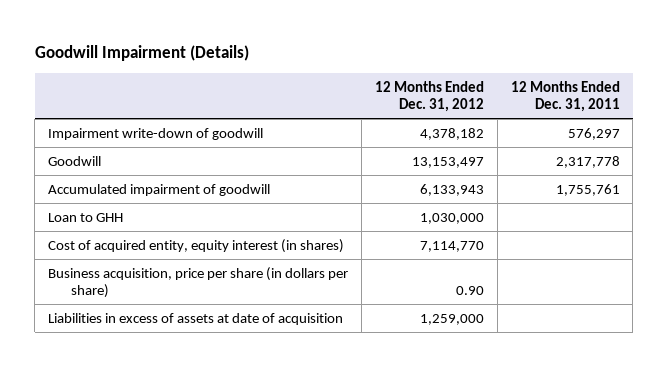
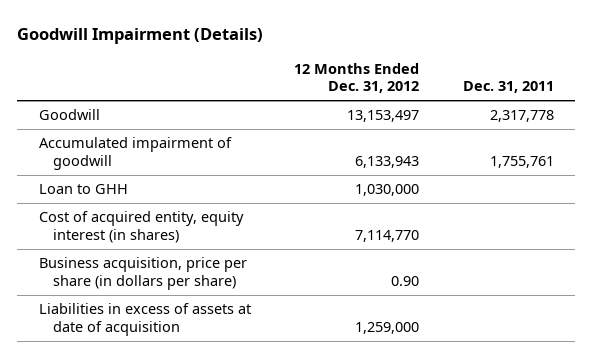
- | 12 Months Ended Dec. 31, 2012 | 12 Months Ended Dec. 31, 2011
+ | 12 Months Ended Dec. 31, 2012 | Dec. 31, 2011
- Impairment write-down of goodwill | 4,378,182 | 576,297

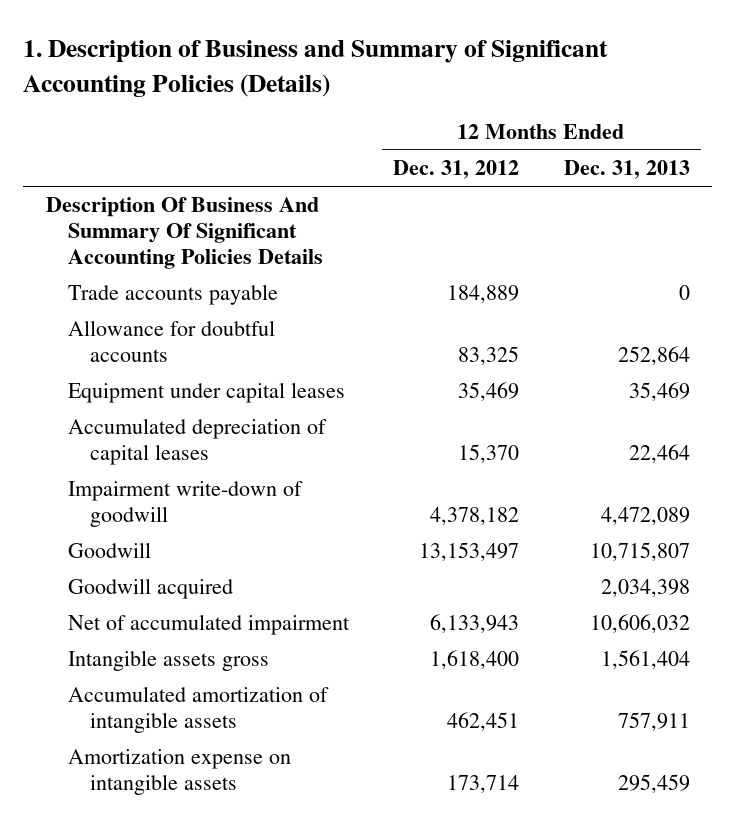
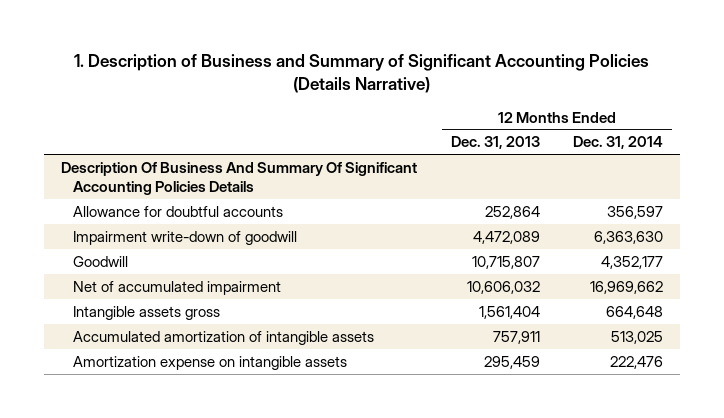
- 1. Description of Business and Summary of Significant Accounting Policies (Details)
+ 1. Description of Business and Summary of Significant Accounting Policies (Details Narrative)
- | 12 Months Ended Dec. 31, 2012 | 12 Months Ended Dec. 31, 2013
+ | 12 Months Ended Dec. 31, 2013 | 12 Months Ended Dec. 31, 2014
- Trade accounts payable | 184,889 | 0
- Equipment under capital leases | 35,469 | 35,469
- Accumulated depreciation of capital leases | 15,370 | 22,464
- Goodwill acquired | | 2,034,398

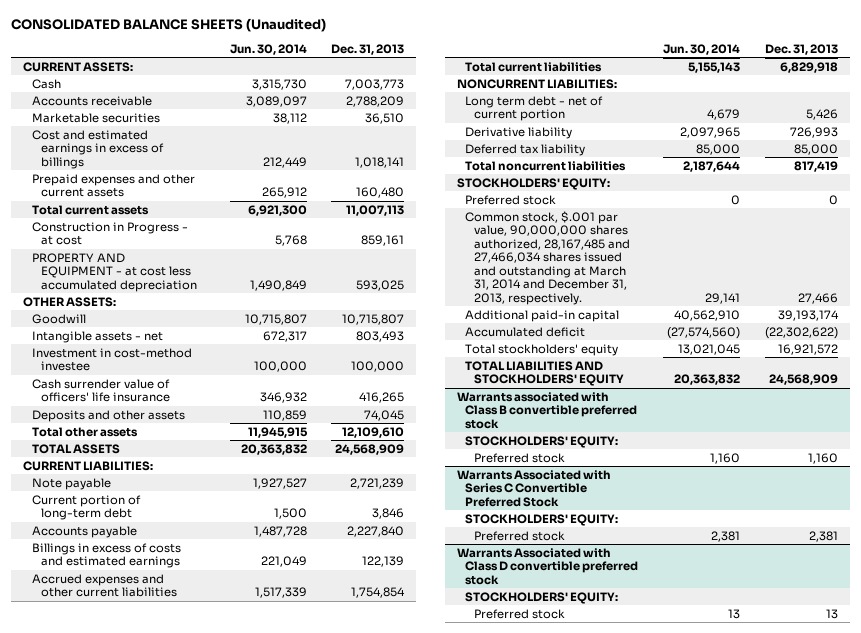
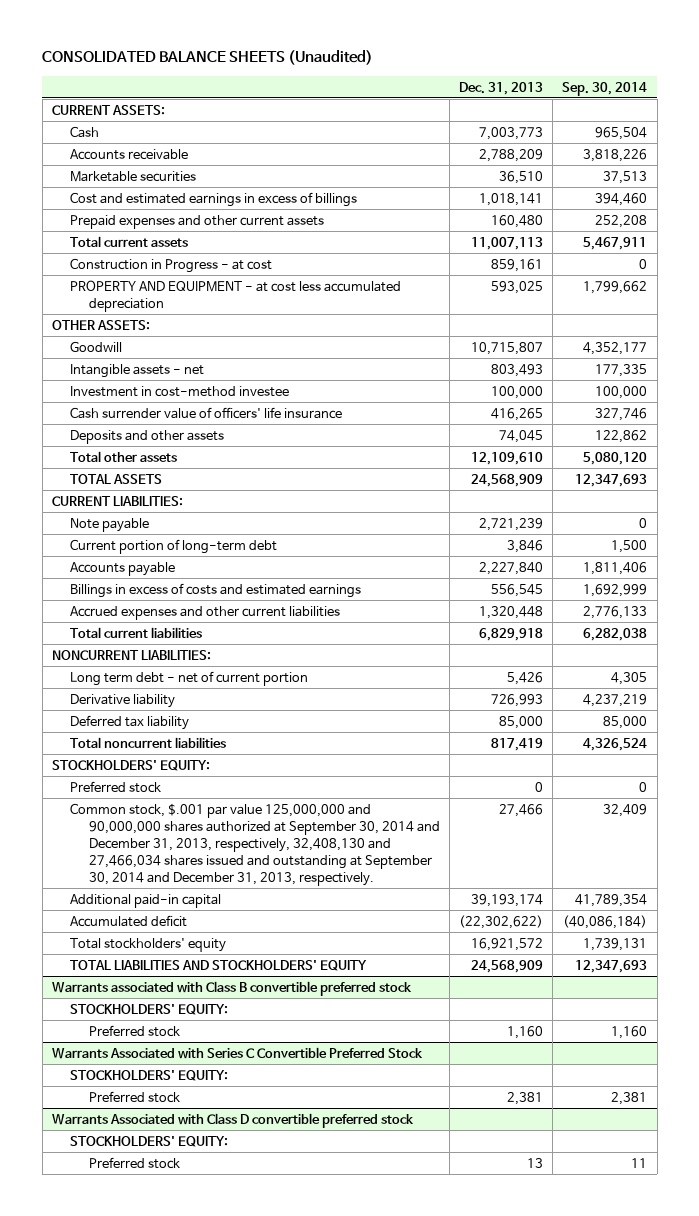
- | Jun. 30, 2014 | Dec. 31, 2013
+ | Dec. 31, 2013 | Sep. 30, 2014
- Billings in excess of costs and estimated earnings | 221,049 | 122,139
- Accrued expenses and other current liabilities | 1,517,339 | 1,754,854
+ Billings in excess of costs and estimated earnings | 556,545 | 1,692,999
+ Accrued expenses and other current liabilities | 1,320,448 | 2,776,133
- Common stock, $.001 par value, 90,000,000 shares authorized, 28,167,485 and 27,466,034 shares issued and outstanding at March 31, 2014 and December 31, 2013, respectively. | 29,141 | 27,466
+ Common stock, $.001 par value 125,000,000 and 90,000,000 shares authorized at September 30, 2014 and December 31, 2013, respectively, 32,408,130 and 27,466,034 shares issued and outstanding at September 30, 2014 and December 31, 2013, respectively. | 27,466 | 32,409

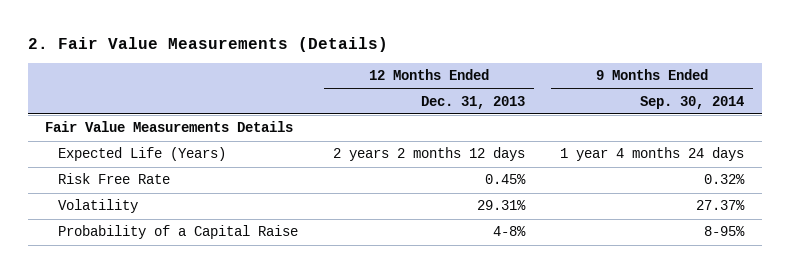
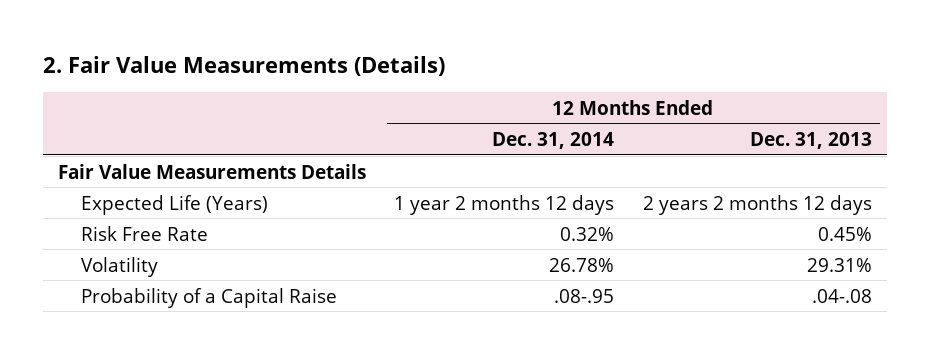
- | 12 Months Ended Dec. 31, 2013 | 9 Months Ended Sep. 30, 2014
+ | 12 Months Ended Dec. 31, 2014 | 12 Months Ended Dec. 31, 2013
- Probability of a Capital Raise | 4-8% | 8-95%
+ Probability of a Capital Raise | .08-.95 | .04-.08

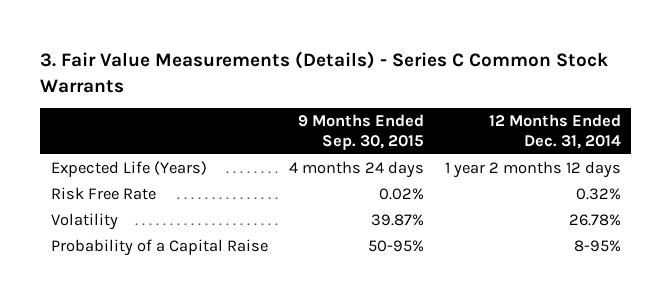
- 2. Fair Value Measurements (Details)
+ 3. Fair Value Measurements (Details) - Series C Common Stock Warrants
- | 12 Months Ended Dec. 31, 2014 | 12 Months Ended Dec. 31, 2013
+ | 9 Months Ended Sep. 30, 2015 | 12 Months Ended Dec. 31, 2014
- Fair Value Measurements Details
- Probability of a Capital Raise | .08-.95 | .04-.08
+ Probability of a Capital Raise | 50-95% | 8-95%

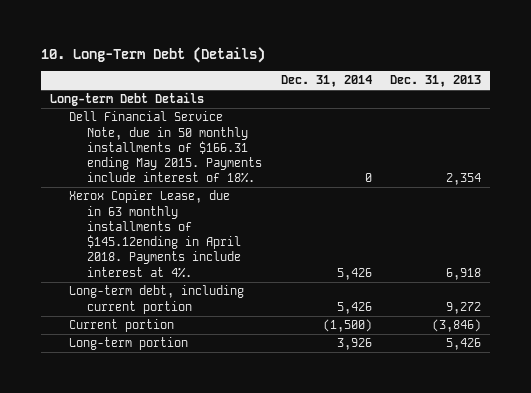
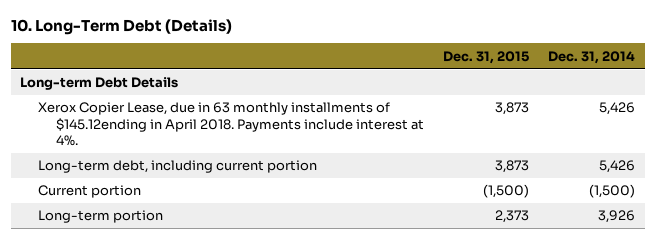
- | Dec. 31, 2014 | Dec. 31, 2013
+ | Dec. 31, 2015 | Dec. 31, 2014
- Dell Financial Service Note, due in 50 monthly installments of $166.31 ending May 2015. Payments include interest of 18%. | 0 | 2,354

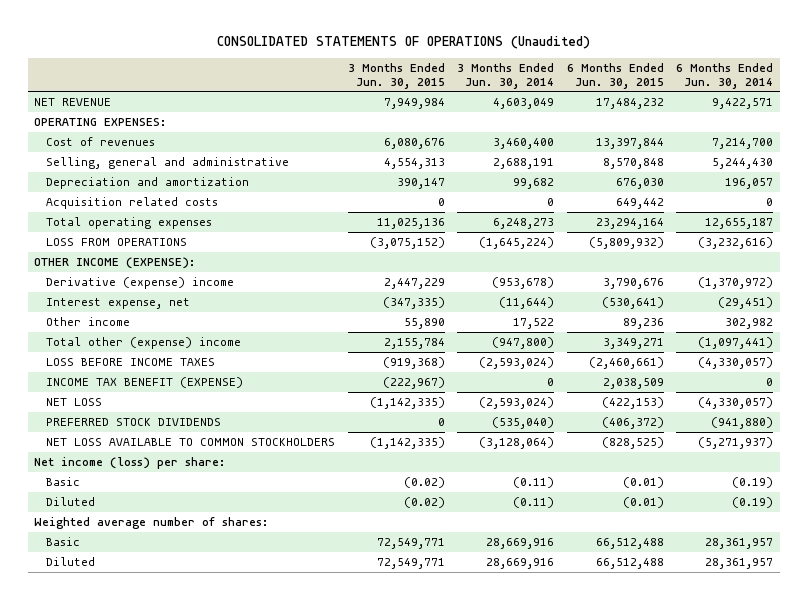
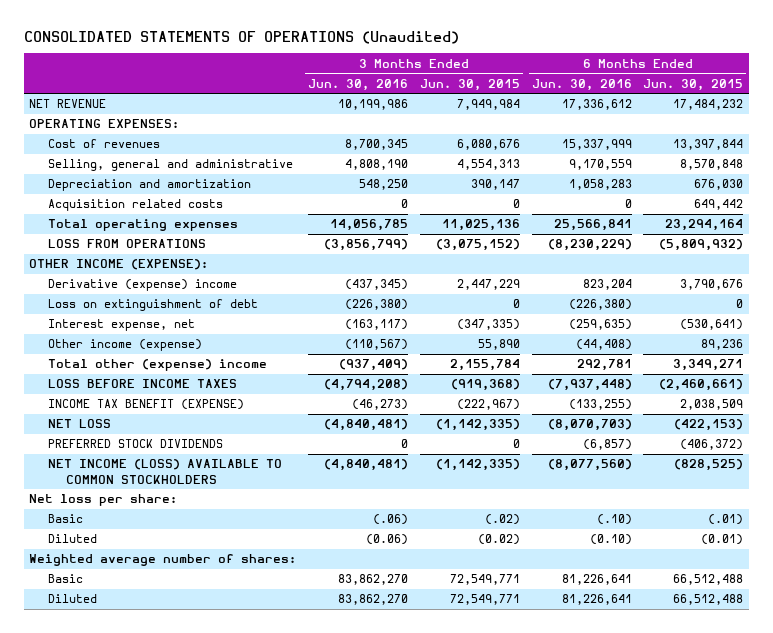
- | 3 Months Ended Jun. 30, 2015 | 3 Months Ended Jun. 30, 2014 | 6 Months Ended Jun. 30, 2015 | 6 Months Ended Jun. 30, 2014
+ | 3 Months Ended Jun. 30, 2016 | 3 Months Ended Jun. 30, 2015 | 6 Months Ended Jun. 30, 2016 | 6 Months Ended Jun. 30, 2015
+ Loss on extinguishment of debt | (226,380) | 0 | (226,380) | 0
- Other income | 55,890 | 17,522 | 89,236 | 302,982
+ Other income (expense) | (110,567) | 55,890 | (44,408) | 89,236
- NET LOSS AVAILABLE TO COMMON STOCKHOLDERS | (1,142,335) | (3,128,064) | (828,525) | (5,271,937)
- Net income (loss) per share:
- Basic | (0.02) | (0.11) | (0.01) | (0.19)
+ NET INCOME (LOSS) AVAILABLE TO COMMON STOCKHOLDERS | (4,840,481) | (1,142,335) | (8,077,560) | (828,525)
+ Net loss per share:
+ Basic | (.06) | (.02) | (.10) | (.01)

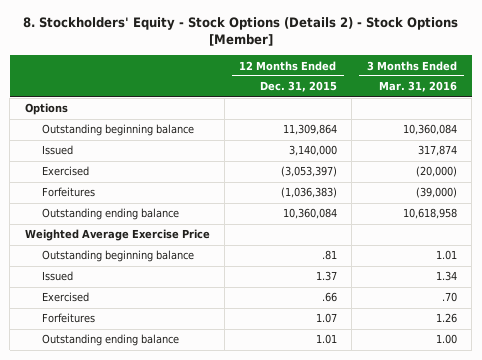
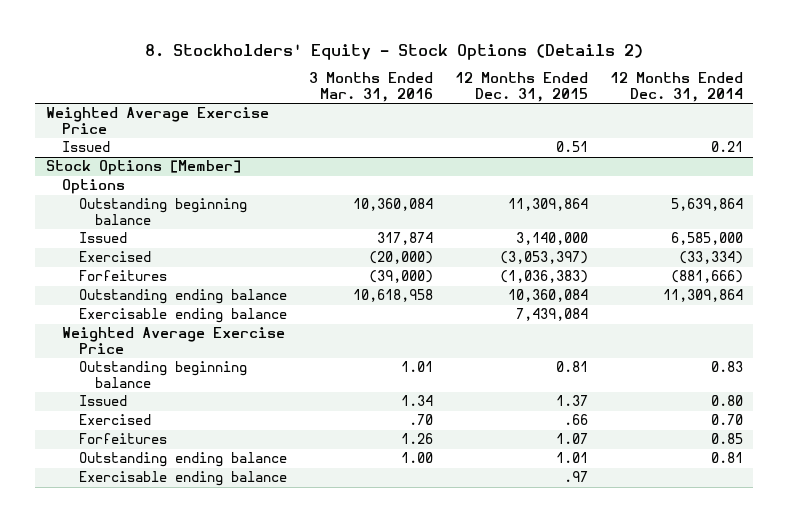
- 8. Stockholders' Equity - Stock Options (Details 2) - Stock Options [Member]
+ 8. Stockholders' Equity - Stock Options (Details 2)
- | 12 Months Ended Dec. 31, 2015 | 3 Months Ended Mar. 31, 2016
+ | 3 Months Ended Mar. 31, 2016 | 12 Months Ended Dec. 31, 2015 | 12 Months Ended Dec. 31, 2014
+ Weighted Average Exercise Price
+ Issued | | 0.51 | 0.21
+ Stock Options [Member]
+ Exercisable ending balance | | 7,439,084 |
- Outstanding beginning balance | .81 | 1.01
+ Outstanding beginning balance | 1.01 | 0.81 | 0.83
+ Exercisable ending balance | | .97 |

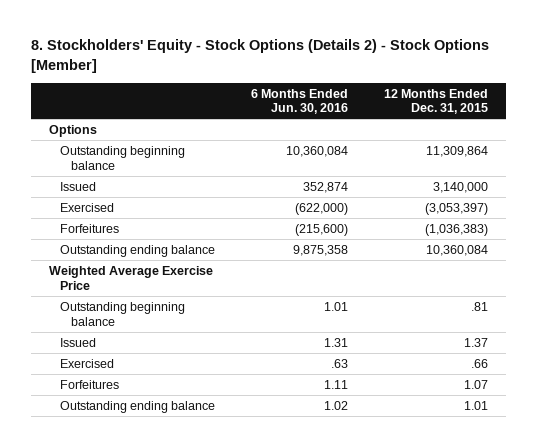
- 8. Stockholders' Equity - Stock Options (Details 2)
+ 8. Stockholders' Equity - Stock Options (Details 2) - Stock Options [Member]
- | 3 Months Ended Mar. 31, 2016 | 12 Months Ended Dec. 31, 2015 | 12 Months Ended Dec. 31, 2014
+ | 6 Months Ended Jun. 30, 2016 | 12 Months Ended Dec. 31, 2015
- Weighted Average Exercise Price
- Issued | | 0.51 | 0.21
- Stock Options [Member]
- Exercisable ending balance | | 7,439,084 |
- Outstanding beginning balance | 1.01 | 0.81 | 0.83
+ Outstanding beginning balance | 1.01 | .81
- Exercisable ending balance | | .97 |

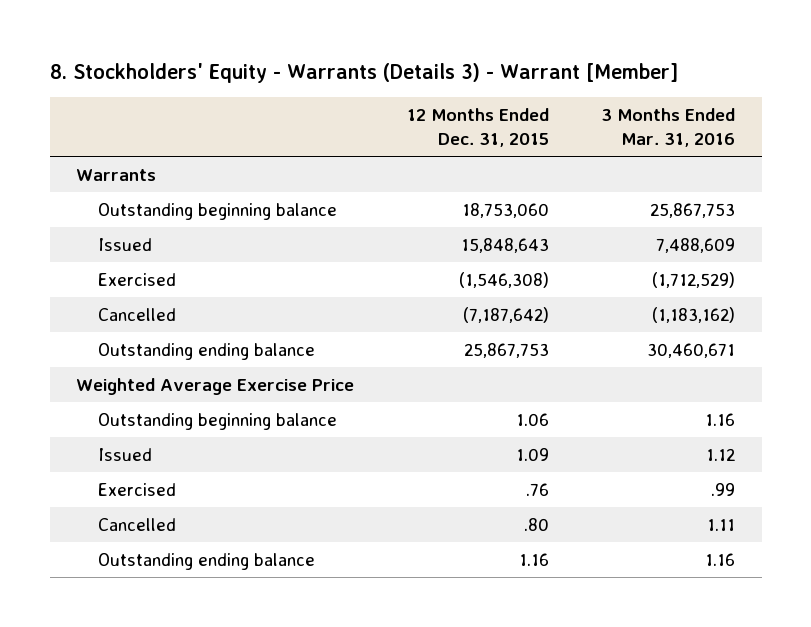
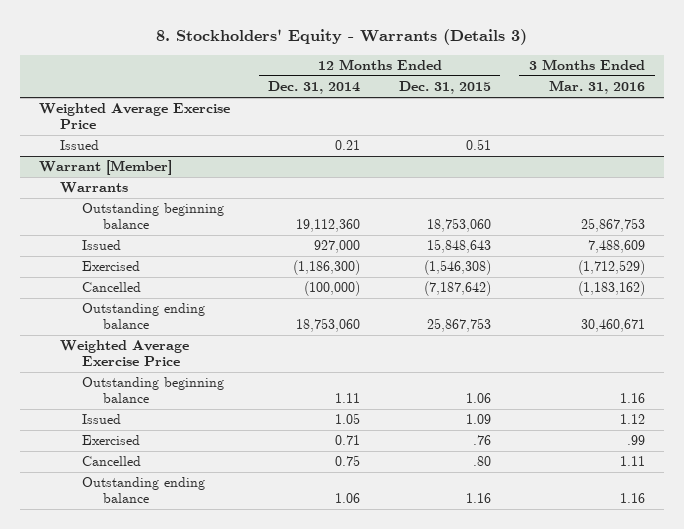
- 8. Stockholders' Equity - Warrants (Details 3) - Warrant [Member]
+ 8. Stockholders' Equity - Warrants (Details 3)
- | 12 Months Ended Dec. 31, 2015 | 3 Months Ended Mar. 31, 2016
+ | 12 Months Ended Dec. 31, 2014 | 12 Months Ended Dec. 31, 2015 | 3 Months Ended Mar. 31, 2016
+ Weighted Average Exercise Price
+ Issued | 0.21 | 0.51 |
+ Warrant [Member]

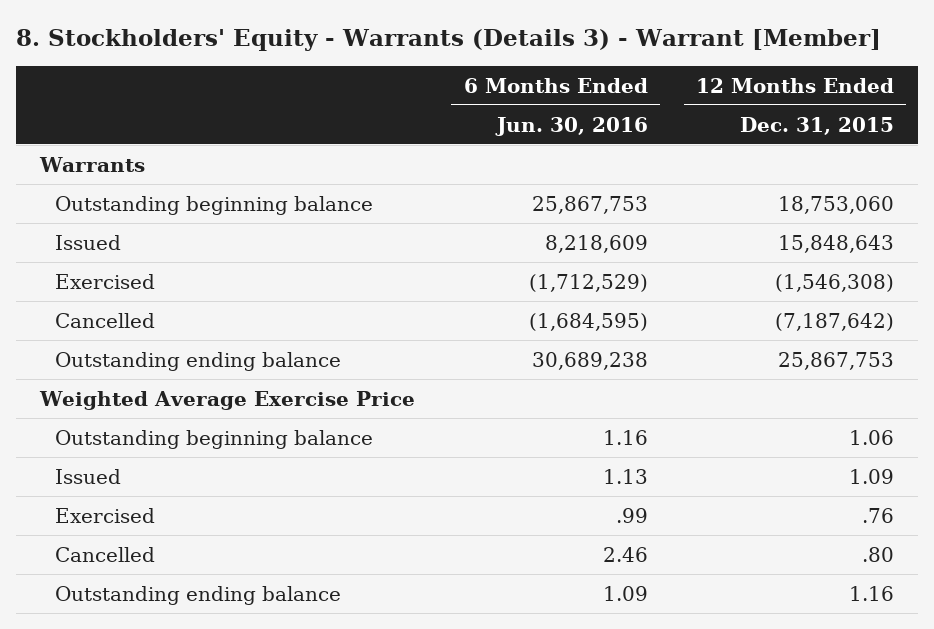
- 8. Stockholders' Equity - Warrants (Details 3)
+ 8. Stockholders' Equity - Warrants (Details 3) - Warrant [Member]
- | 12 Months Ended Dec. 31, 2014 | 12 Months Ended Dec. 31, 2015 | 3 Months Ended Mar. 31, 2016
+ | 6 Months Ended Jun. 30, 2016 | 12 Months Ended Dec. 31, 2015
- Weighted Average Exercise Price
- Issued | 0.21 | 0.51 |
- Warrant [Member]

